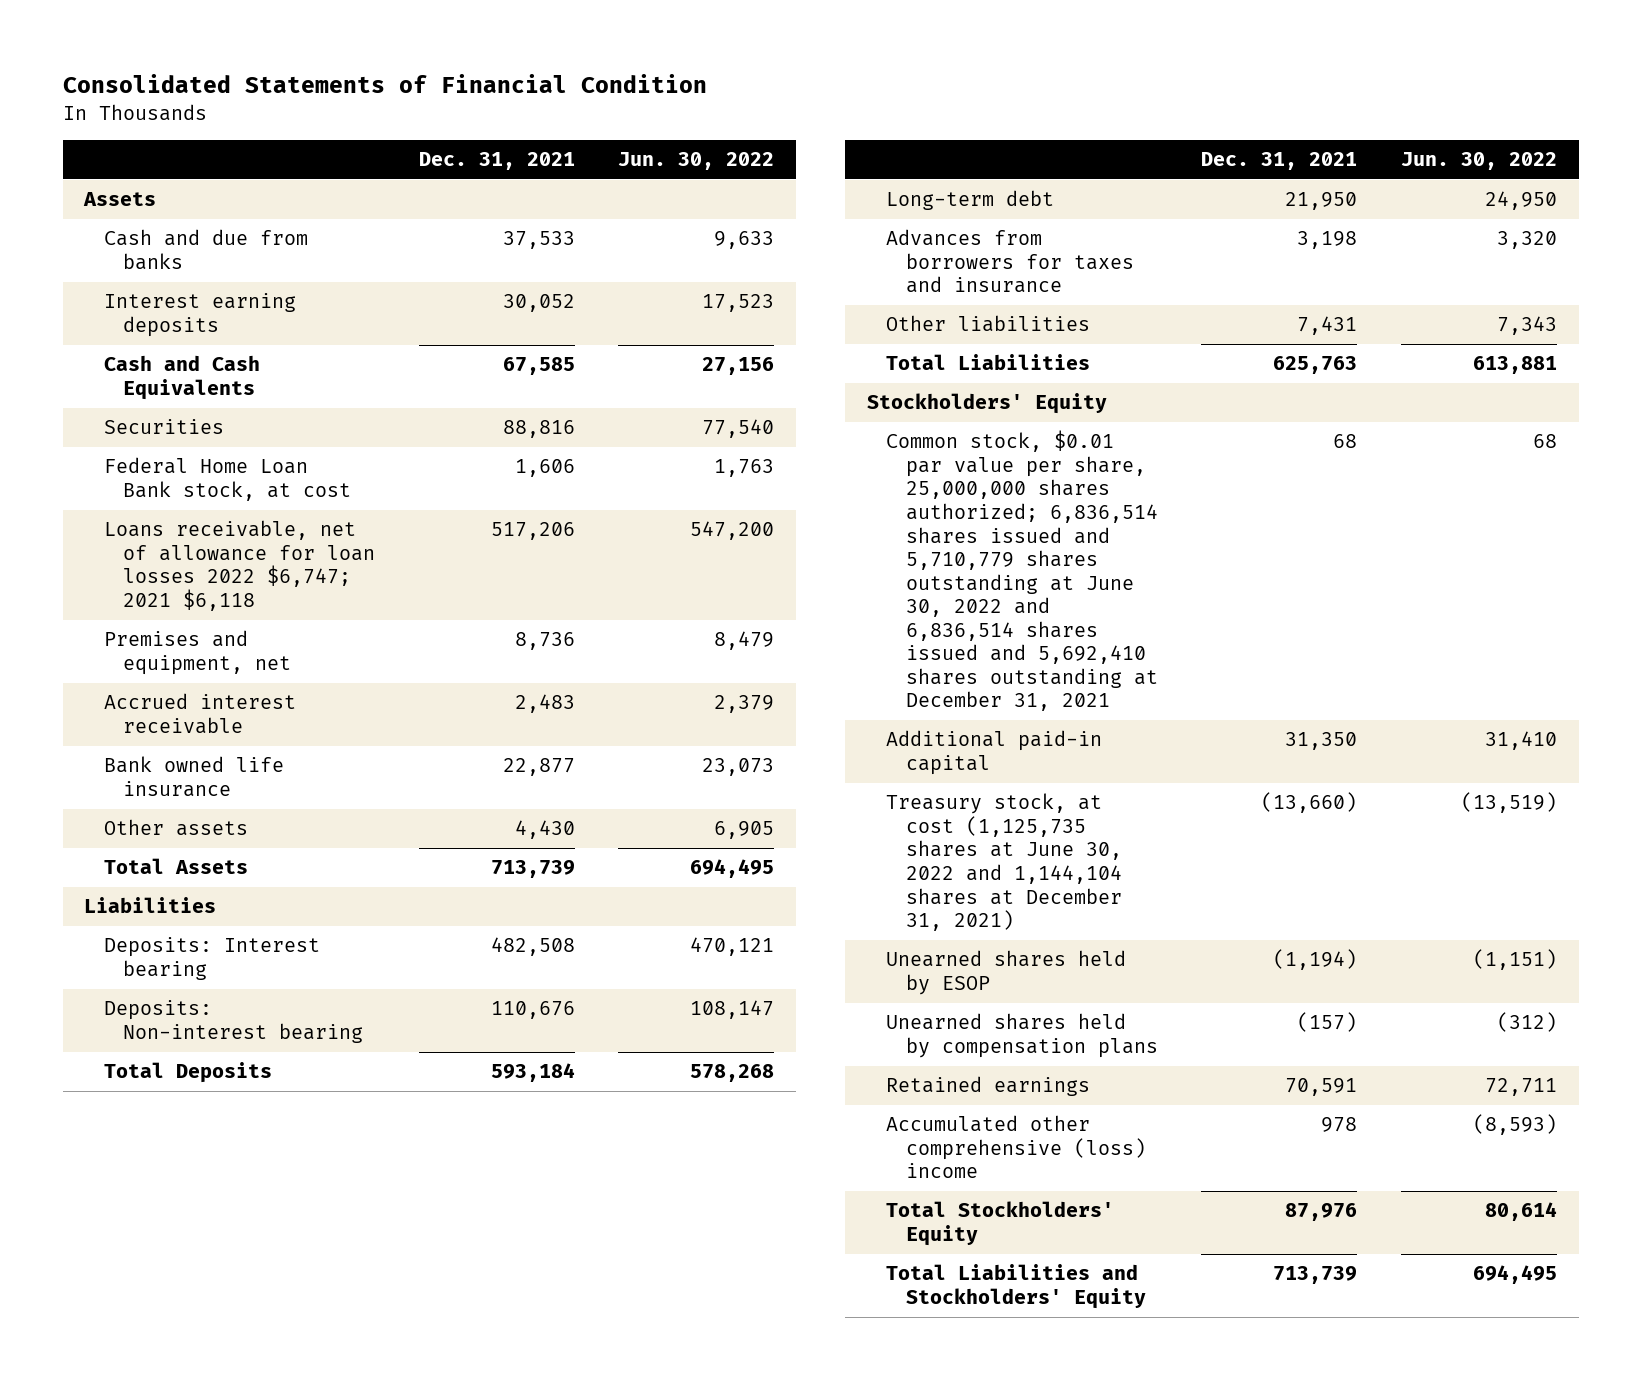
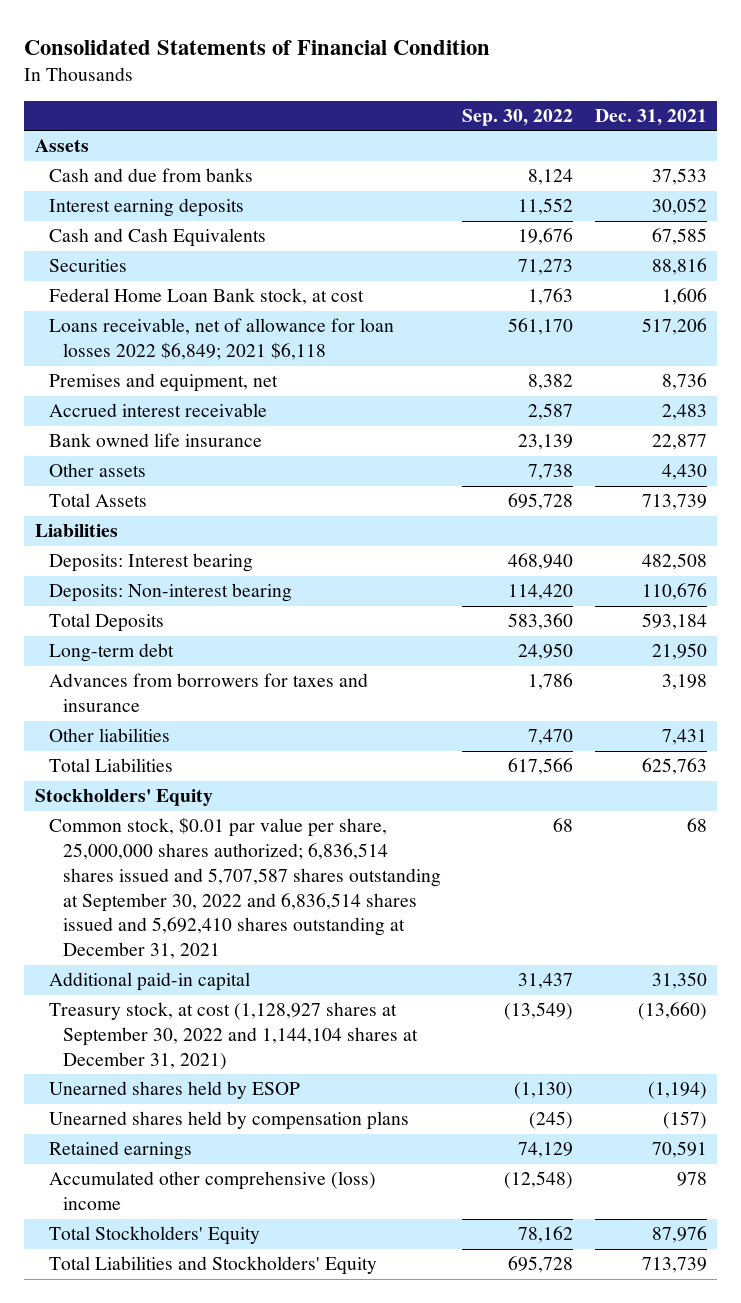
- | Dec. 31, 2021 | Jun. 30, 2022
+ | Sep. 30, 2022 | Dec. 31, 2021
- Loans receivable, net of allowance for loan losses 2022 $6,747; 2021 $6,118 | 517,206 | 547,200
+ Loans receivable, net of allowance for loan losses 2022 $6,849; 2021 $6,118 | 561,170 | 517,206
- Common stock, $0.01 par value per share, 25,000,000 shares authorized; 6,836,514 shares issued and 5,710,779 shares outstanding at June 30, 2022 and 6,836,514 shares issued and 5,692,410 shares outstanding at December 31, 2021 | 68 | 68
+ Common stock, $0.01 par value per share, 25,000,000 shares authorized; 6,836,514 shares issued and 5,707,587 shares outstanding at September 30, 2022 and 6,836,514 shares issued and 5,692,410 shares outstanding at December 31, 2021 | 68 | 68
- Treasury stock, at cost (1,125,735 shares at June 30, 2022 and 1,144,104 shares at December 31, 2021) | (13,660) | (13,519)
+ Treasury stock, at cost (1,128,927 shares at September 30, 2022 and 1,144,104 shares at December 31, 2021) | (13,549) | (13,660)

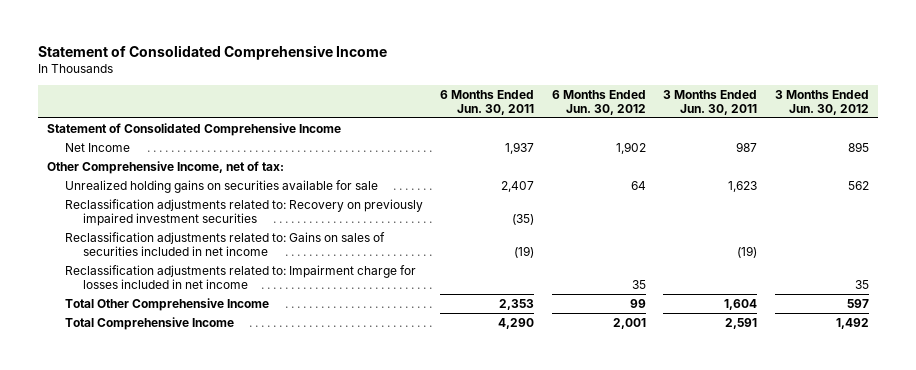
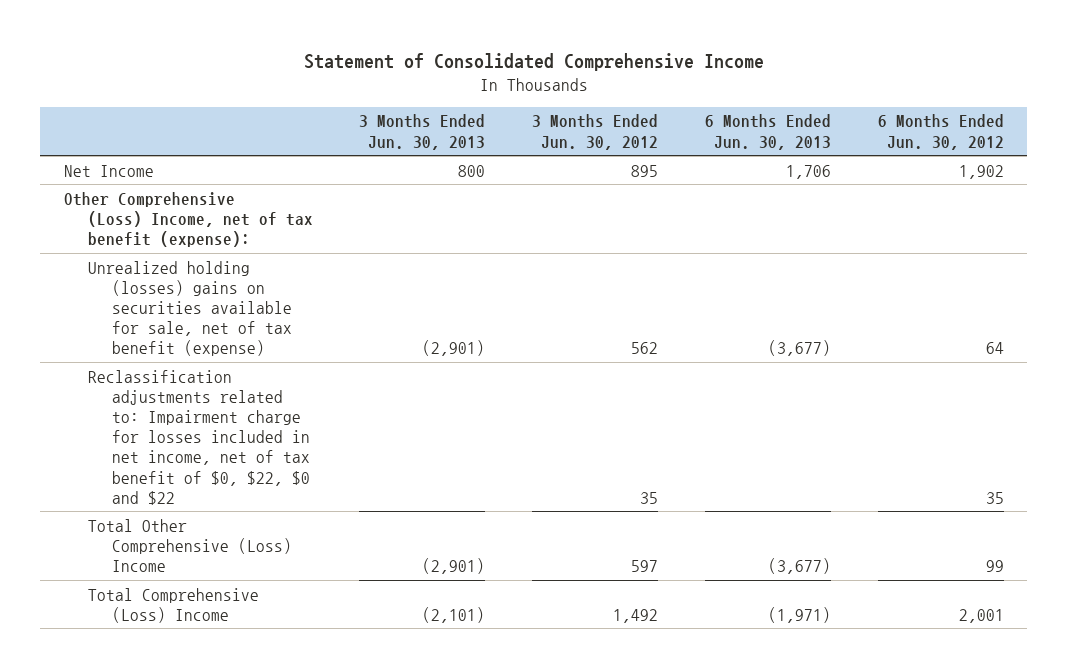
- | 6 Months Ended Jun. 30, 2011 | 6 Months Ended Jun. 30, 2012 | 3 Months Ended Jun. 30, 2011 | 3 Months Ended Jun. 30, 2012
+ | 3 Months Ended Jun. 30, 2013 | 3 Months Ended Jun. 30, 2012 | 6 Months Ended Jun. 30, 2013 | 6 Months Ended Jun. 30, 2012
- Statement of Consolidated Comprehensive Income
- Other Comprehensive Income, net of tax:
- Unrealized holding gains on securities available for sale | 2,407 | 64 | 1,623 | 562
- Reclassification adjustments related to: Recovery on previously impaired investment securities | (35) | | |
- Reclassification adjustments related to: Gains on sales of securities included in net income | (19) | | (19) |
- Reclassification adjustments related to: Impairment charge for losses included in net income | | 35 | | 35
- Total Other Comprehensive Income | 2,353 | 99 | 1,604 | 597
- Total Comprehensive Income | 4,290 | 2,001 | 2,591 | 1,492
+ Other Comprehensive (Loss) Income, net of tax benefit (expense):
+ Unrealized holding (losses) gains on securities available for sale, net of tax benefit (expense) | (2,901) | 562 | (3,677) | 64
+ Reclassification adjustments related to: Impairment charge for losses included in net income, net of tax benefit of $0, $22, $0 and $22 | | 35 | | 35
+ Total Other Comprehensive (Loss) Income | (2,901) | 597 | (3,677) | 99
+ Total Comprehensive (Loss) Income | (2,101) | 1,492 | (1,971) | 2,001

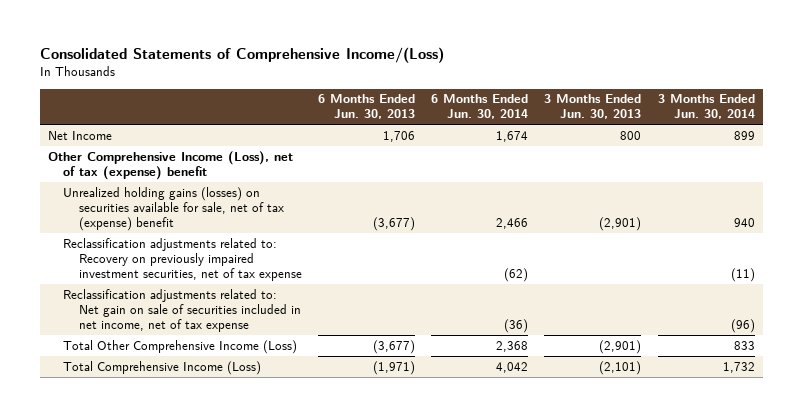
- Statement of Consolidated Comprehensive Income
+ Consolidated Statements of Comprehensive Income/(Loss)
- | 3 Months Ended Jun. 30, 2013 | 3 Months Ended Jun. 30, 2012 | 6 Months Ended Jun. 30, 2013 | 6 Months Ended Jun. 30, 2012
+ | 6 Months Ended Jun. 30, 2013 | 6 Months Ended Jun. 30, 2014 | 3 Months Ended Jun. 30, 2013 | 3 Months Ended Jun. 30, 2014
- Other Comprehensive (Loss) Income, net of tax benefit (expense):
- Unrealized holding (losses) gains on securities available for sale, net of tax benefit (expense) | (2,901) | 562 | (3,677) | 64
- Reclassification adjustments related to: Impairment charge for losses included in net income, net of tax benefit of $0, $22, $0 and $22 | | 35 | | 35
- Total Other Comprehensive (Loss) Income | (2,901) | 597 | (3,677) | 99
- Total Comprehensive (Loss) Income | (2,101) | 1,492 | (1,971) | 2,001
+ Other Comprehensive Income (Loss), net of tax (expense) benefit
+ Unrealized holding gains (losses) on securities available for sale, net of tax (expense) benefit | (3,677) | 2,466 | (2,901) | 940
+ Reclassification adjustments related to: Recovery on previously impaired investment securities, net of tax expense | | (62) | | (11)
+ Reclassification adjustments related to: Net gain on sale of securities included in net income, net of tax expense | | (36) | | (96)
+ Total Other Comprehensive Income (Loss) | (3,677) | 2,368 | (2,901) | 833
+ Total Comprehensive Income (Loss) | (1,971) | 4,042 | (2,101) | 1,732

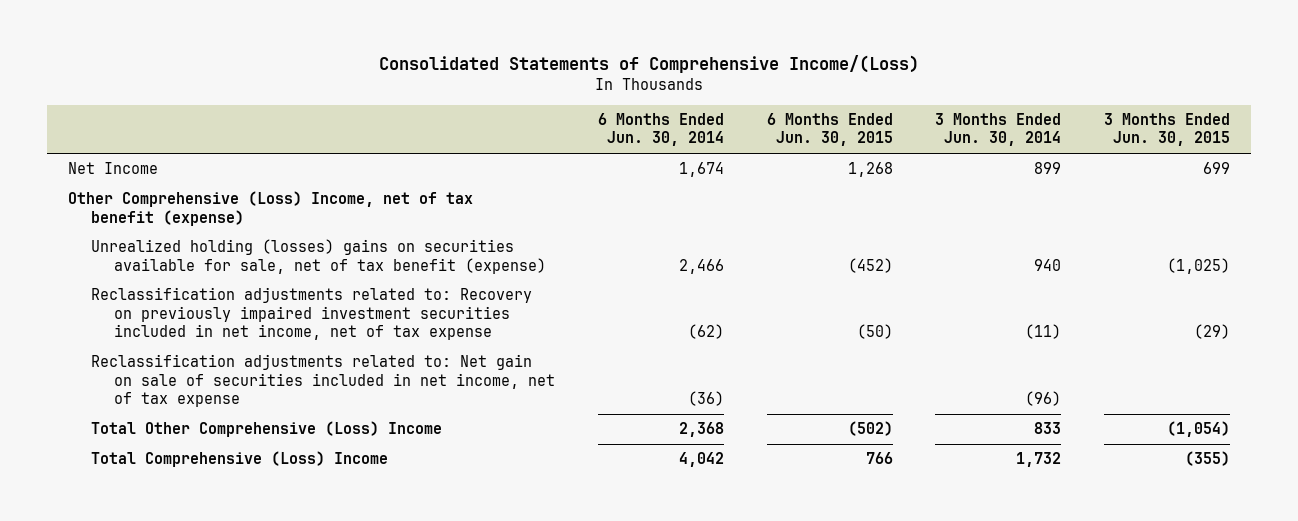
- | 6 Months Ended Jun. 30, 2013 | 6 Months Ended Jun. 30, 2014 | 3 Months Ended Jun. 30, 2013 | 3 Months Ended Jun. 30, 2014
+ | 6 Months Ended Jun. 30, 2014 | 6 Months Ended Jun. 30, 2015 | 3 Months Ended Jun. 30, 2014 | 3 Months Ended Jun. 30, 2015
- Other Comprehensive Income (Loss), net of tax (expense) benefit
- Unrealized holding gains (losses) on securities available for sale, net of tax (expense) benefit | (3,677) | 2,466 | (2,901) | 940
- Reclassification adjustments related to: Recovery on previously impaired investment securities, net of tax expense | | (62) | | (11)
+ Other Comprehensive (Loss) Income, net of tax benefit (expense)
+ Unrealized holding (losses) gains on securities available for sale, net of tax benefit (expense) | 2,466 | (452) | 940 | (1,025)
+ Reclassification adjustments related to: Recovery on previously impaired investment securities included in net income, net of tax expense | (62) | (50) | (11) | (29)
- Total Other Comprehensive Income (Loss) | (3,677) | 2,368 | (2,901) | 833
- Total Comprehensive Income (Loss) | (1,971) | 4,042 | (2,101) | 1,732
+ Total Other Comprehensive (Loss) Income | 2,368 | (502) | 833 | (1,054)
+ Total Comprehensive (Loss) Income | 4,042 | 766 | 1,732 | (355)

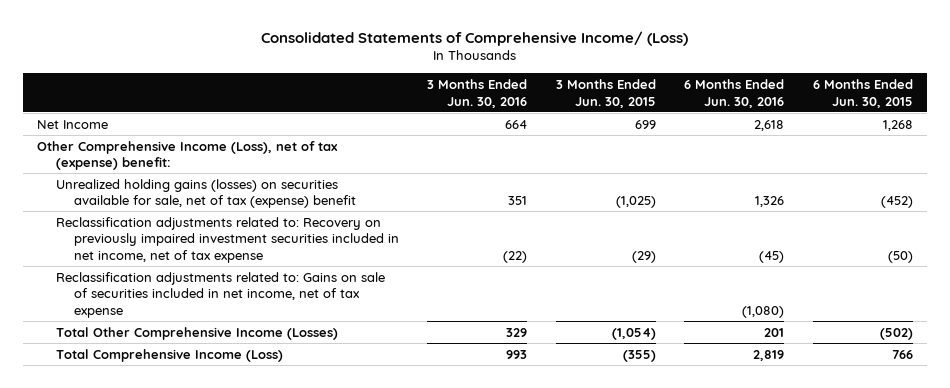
- Consolidated Statements of Comprehensive Income/(Loss)
+ Consolidated Statements of Comprehensive Income/ (Loss)
- | 6 Months Ended Jun. 30, 2014 | 6 Months Ended Jun. 30, 2015 | 3 Months Ended Jun. 30, 2014 | 3 Months Ended Jun. 30, 2015
+ | 3 Months Ended Jun. 30, 2016 | 3 Months Ended Jun. 30, 2015 | 6 Months Ended Jun. 30, 2016 | 6 Months Ended Jun. 30, 2015
- Other Comprehensive (Loss) Income, net of tax benefit (expense)
- Unrealized holding (losses) gains on securities available for sale, net of tax benefit (expense) | 2,466 | (452) | 940 | (1,025)
+ Other Comprehensive Income (Loss), net of tax (expense) benefit:
+ Unrealized holding gains (losses) on securities available for sale, net of tax (expense) benefit | 351 | (1,025) | 1,326 | (452)
- Reclassification adjustments related to: Net gain on sale of securities included in net income, net of tax expense | (36) | | (96) |
- Total Other Comprehensive (Loss) Income | 2,368 | (502) | 833 | (1,054)
- Total Comprehensive (Loss) Income | 4,042 | 766 | 1,732 | (355)
+ Reclassification adjustments related to: Gains on sale of securities included in net income, net of tax expense | | | (1,080) |
+ Total Other Comprehensive Income (Losses) | 329 | (1,054) | 201 | (502)
+ Total Comprehensive Income (Loss) | 993 | (355) | 2,819 | 766

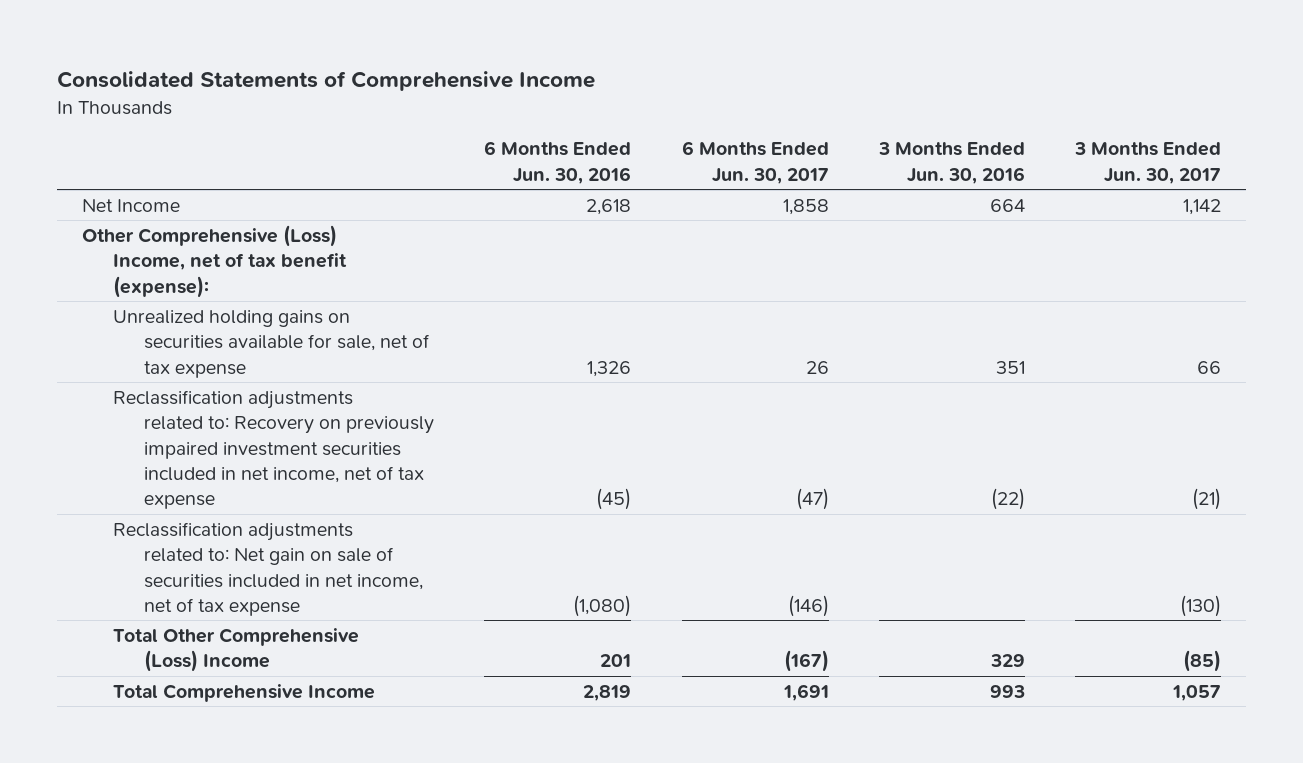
- Consolidated Statements of Comprehensive Income/ (Loss)
+ Consolidated Statements of Comprehensive Income
- | 3 Months Ended Jun. 30, 2016 | 3 Months Ended Jun. 30, 2015 | 6 Months Ended Jun. 30, 2016 | 6 Months Ended Jun. 30, 2015
+ | 6 Months Ended Jun. 30, 2016 | 6 Months Ended Jun. 30, 2017 | 3 Months Ended Jun. 30, 2016 | 3 Months Ended Jun. 30, 2017
- Other Comprehensive Income (Loss), net of tax (expense) benefit:
- Unrealized holding gains (losses) on securities available for sale, net of tax (expense) benefit | 351 | (1,025) | 1,326 | (452)
+ Other Comprehensive (Loss) Income, net of tax benefit (expense):
+ Unrealized holding gains on securities available for sale, net of tax expense | 1,326 | 26 | 351 | 66
- Reclassification adjustments related to: Gains on sale of securities included in net income, net of tax expense | | | (1,080) |
- Total Other Comprehensive Income (Losses) | 329 | (1,054) | 201 | (502)
- Total Comprehensive Income (Loss) | 993 | (355) | 2,819 | 766
+ Reclassification adjustments related to: Net gain on sale of securities included in net income, net of tax expense | (1,080) | (146) | | (130)
+ Total Other Comprehensive (Loss) Income | 201 | (167) | 329 | (85)
+ Total Comprehensive Income | 2,819 | 1,691 | 993 | 1,057

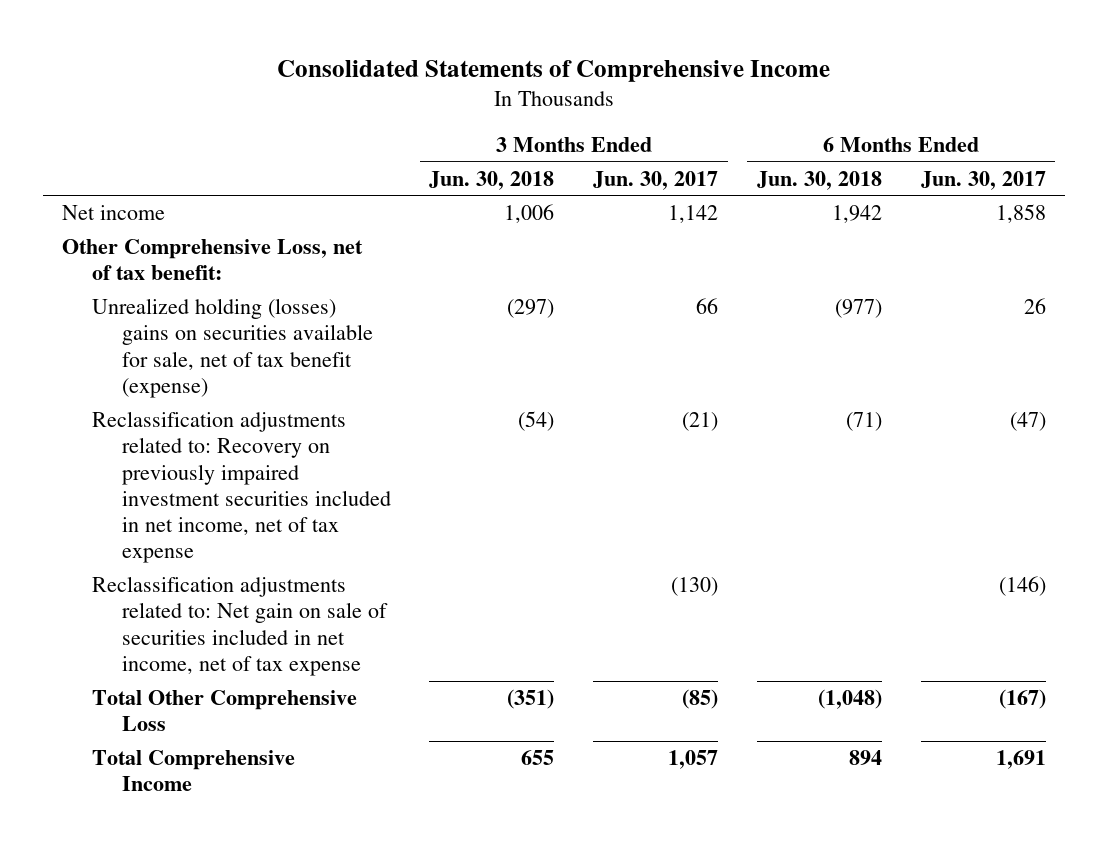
- | 6 Months Ended Jun. 30, 2016 | 6 Months Ended Jun. 30, 2017 | 3 Months Ended Jun. 30, 2016 | 3 Months Ended Jun. 30, 2017
+ | 3 Months Ended Jun. 30, 2018 | 3 Months Ended Jun. 30, 2017 | 6 Months Ended Jun. 30, 2018 | 6 Months Ended Jun. 30, 2017
- Net Income | 2,618 | 1,858 | 664 | 1,142
- Other Comprehensive (Loss) Income, net of tax benefit (expense):
- Unrealized holding gains on securities available for sale, net of tax expense | 1,326 | 26 | 351 | 66
+ Net income | 1,006 | 1,142 | 1,942 | 1,858
+ Other Comprehensive Loss, net of tax benefit:
+ Unrealized holding (losses) gains on securities available for sale, net of tax benefit (expense) | (297) | 66 | (977) | 26
- Total Other Comprehensive (Loss) Income | 201 | (167) | 329 | (85)
+ Total Other Comprehensive Loss | (351) | (85) | (1,048) | (167)

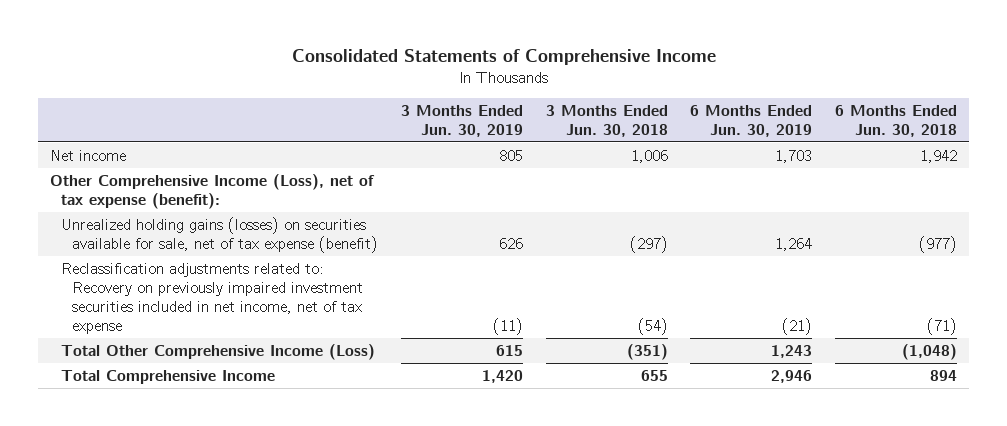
- | 3 Months Ended Jun. 30, 2018 | 3 Months Ended Jun. 30, 2017 | 6 Months Ended Jun. 30, 2018 | 6 Months Ended Jun. 30, 2017
+ | 3 Months Ended Jun. 30, 2019 | 3 Months Ended Jun. 30, 2018 | 6 Months Ended Jun. 30, 2019 | 6 Months Ended Jun. 30, 2018
- Other Comprehensive Loss, net of tax benefit:
- Unrealized holding (losses) gains on securities available for sale, net of tax benefit (expense) | (297) | 66 | (977) | 26
+ Other Comprehensive Income (Loss), net of tax expense (benefit):
+ Unrealized holding gains (losses) on securities available for sale, net of tax expense (benefit) | 626 | (297) | 1,264 | (977)
- Reclassification adjustments related to: Net gain on sale of securities included in net income, net of tax expense | | (130) | | (146)
- Total Other Comprehensive Loss | (351) | (85) | (1,048) | (167)
+ Total Other Comprehensive Income (Loss) | 615 | (351) | 1,243 | (1,048)

